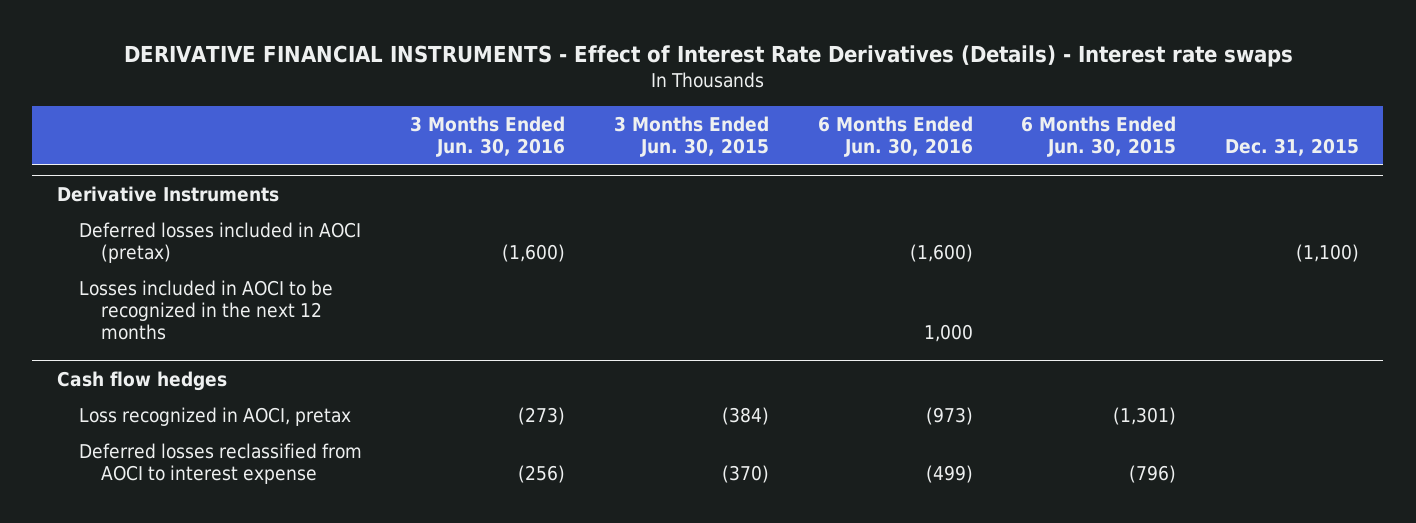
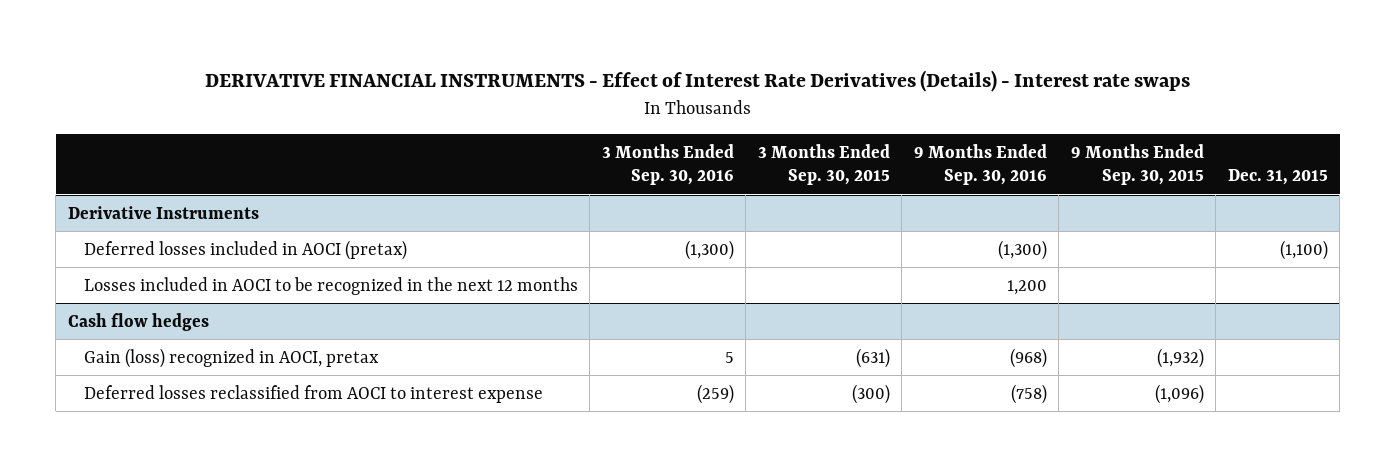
- | 3 Months Ended Jun. 30, 2016 | 3 Months Ended Jun. 30, 2015 | 6 Months Ended Jun. 30, 2016 | 6 Months Ended Jun. 30, 2015 | Dec. 31, 2015
+ | 3 Months Ended Sep. 30, 2016 | 3 Months Ended Sep. 30, 2015 | 9 Months Ended Sep. 30, 2016 | 9 Months Ended Sep. 30, 2015 | Dec. 31, 2015
@ Cash flow hedges
- Loss recognized in AOCI, pretax | (273) | (384) | (973) | (1,301) |
+ Gain (loss) recognized in AOCI, pretax | 5 | (631) | (968) | (1,932) |

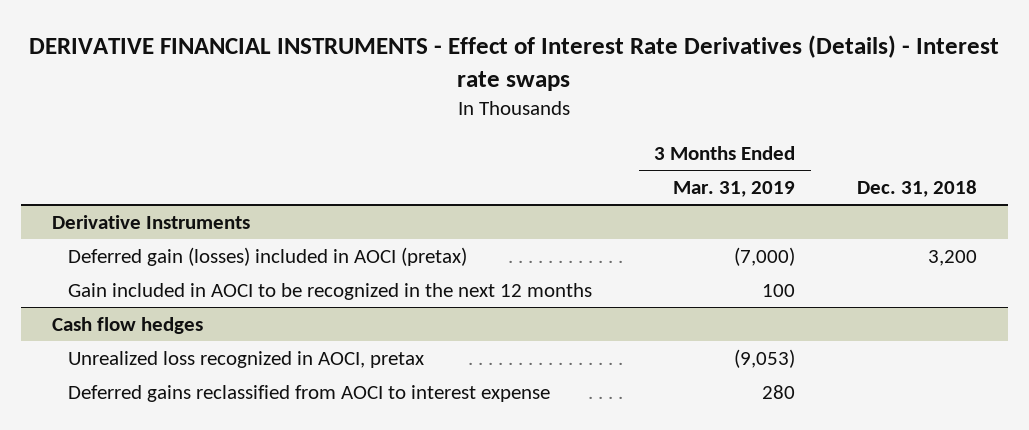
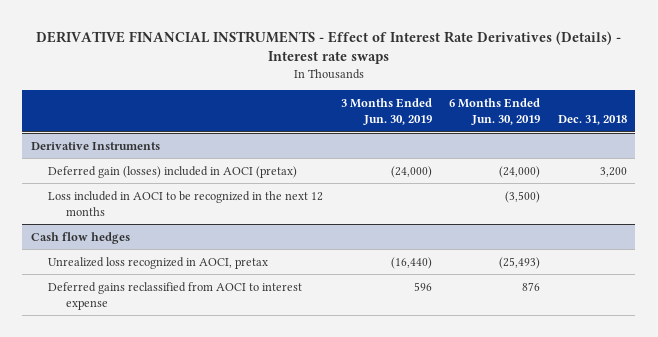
- | 3 Months Ended Mar. 31, 2019 | Dec. 31, 2018
+ | 3 Months Ended Jun. 30, 2019 | 6 Months Ended Jun. 30, 2019 | Dec. 31, 2018
@ Derivative Instruments
- Gain included in AOCI to be recognized in the next 12 months | 100 |
+ Loss included in AOCI to be recognized in the next 12 months | | (3,500) |

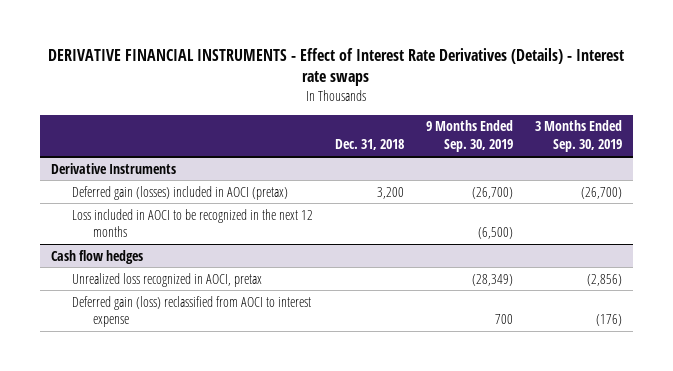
- | 3 Months Ended Jun. 30, 2019 | 6 Months Ended Jun. 30, 2019 | Dec. 31, 2018
+ | Dec. 31, 2018 | 9 Months Ended Sep. 30, 2019 | 3 Months Ended Sep. 30, 2019
@ Cash flow hedges
- Deferred gains reclassified from AOCI to interest expense | 596 | 876 |
+ Deferred gain (loss) reclassified from AOCI to interest expense | | 700 | (176)

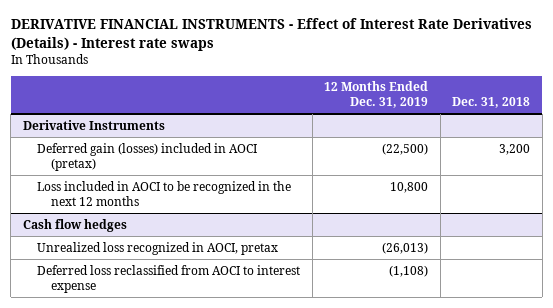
- | Dec. 31, 2018 | 9 Months Ended Sep. 30, 2019 | 3 Months Ended Sep. 30, 2019
+ | 12 Months Ended Dec. 31, 2019 | Dec. 31, 2018
@ Cash flow hedges
- Deferred gain (loss) reclassified from AOCI to interest expense | | 700 | (176)
+ Deferred loss reclassified from AOCI to interest expense | (1,108) |

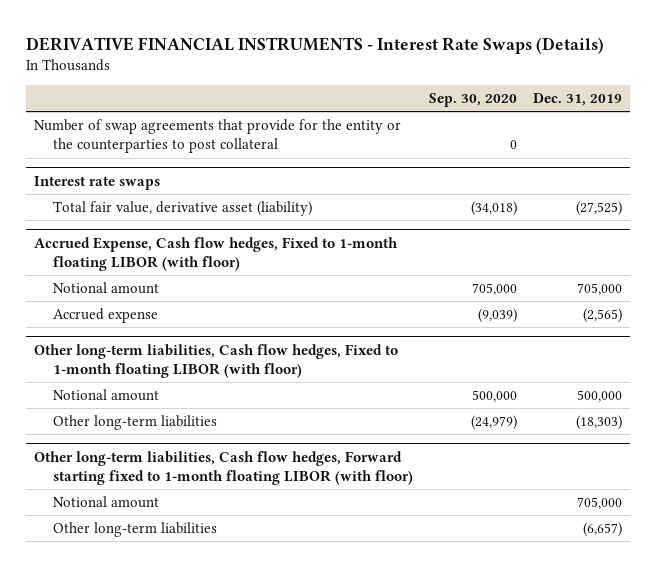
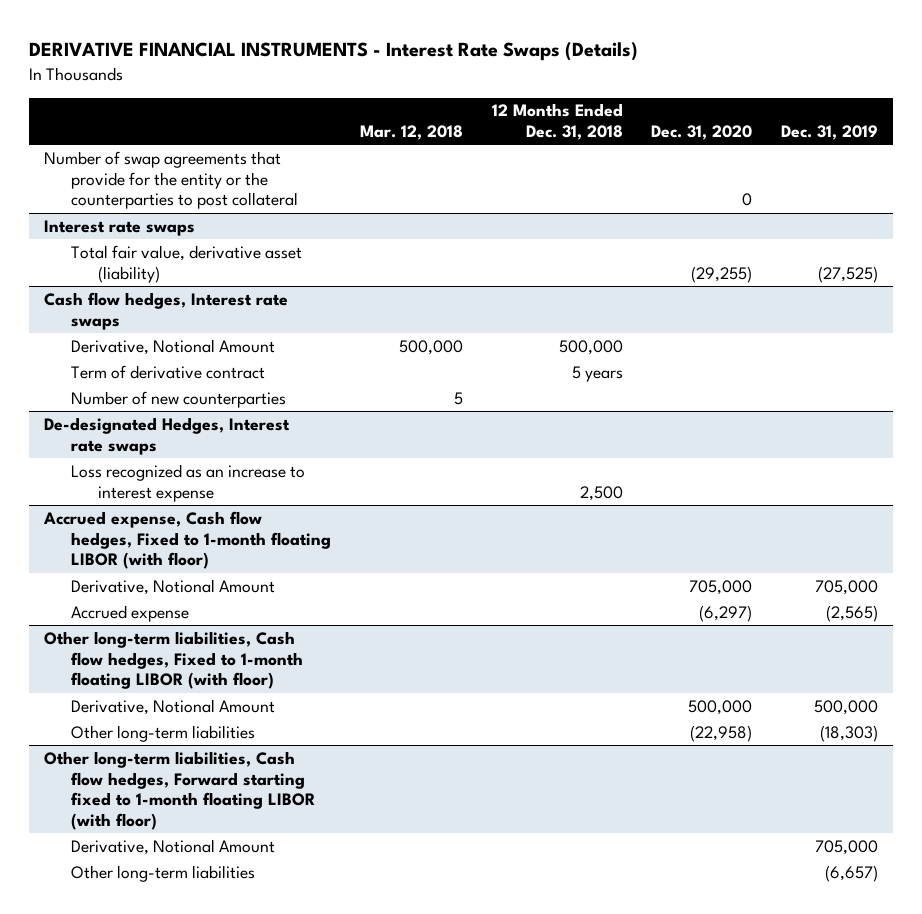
- | Sep. 30, 2020 | Dec. 31, 2019
+ | Mar. 12, 2018 | 12 Months Ended Dec. 31, 2018 | Dec. 31, 2020 | Dec. 31, 2019
- Accrued Expense, Cash flow hedges, Fixed to 1-month floating LIBOR (with floor)
- Notional amount | 705,000 | 705,000
+ Cash flow hedges, Interest rate swaps
+ Derivative, Notional Amount | 500,000 | 500,000 | |
+ Term of derivative contract | | 5 years | |
+ Number of new counterparties | 5 | | |
+ De-designated Hedges, Interest rate swaps
+ Loss recognized as an increase to interest expense | | 2,500 | |
+ Accrued expense, Cash flow hedges, Fixed to 1-month floating LIBOR (with floor)
+ Derivative, Notional Amount | | | 705,000 | 705,000
@ Other long-term liabilities, Cash flow hedges, Fixed to 1-month floating LIBOR (with floor)
- Notional amount | 500,000 | 500,000
+ Derivative, Notional Amount | | | 500,000 | 500,000
@ Other long-term liabilities, Cash flow hedges, Forward starting fixed to 1-month floating LIBOR (with floor)
- Notional amount | | 705,000
+ Derivative, Notional Amount | | | | 705,000

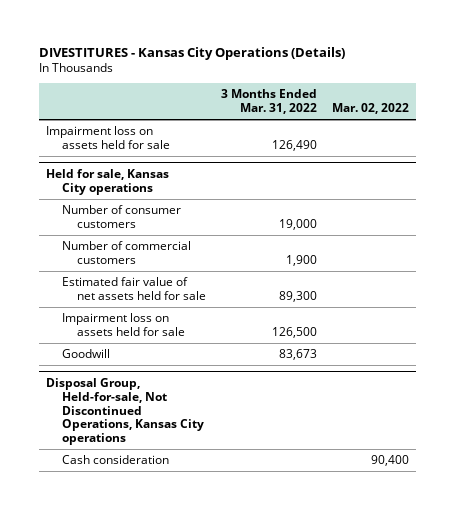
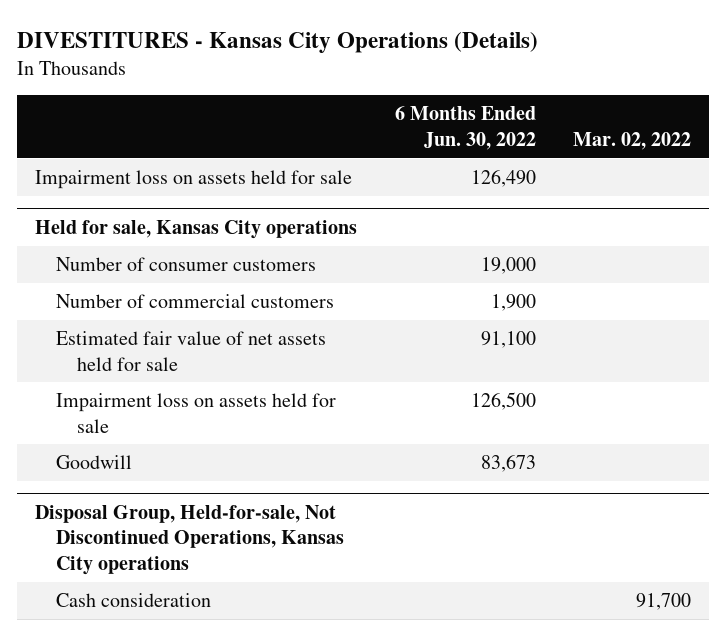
- | 3 Months Ended Mar. 31, 2022 | Mar. 02, 2022
+ | 6 Months Ended Jun. 30, 2022 | Mar. 02, 2022
@ Disposal Group, Held-for-sale, Not Discontinued Operations, Kansas City operations
- Cash consideration | | 90,400
+ Cash consideration | | 91,700

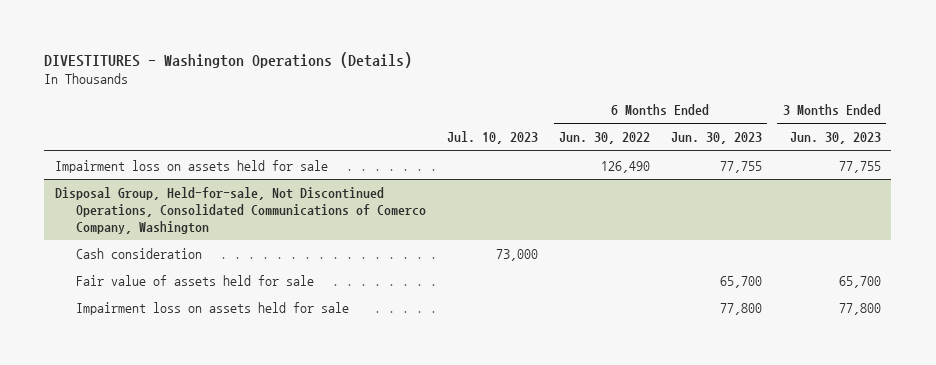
- DIVESTITURES - Kansas City Operations (Details)
+ DIVESTITURES - Washington Operations (Details)
- | 6 Months Ended Jun. 30, 2022 | Mar. 02, 2022
+ | Jul. 10, 2023 | 6 Months Ended Jun. 30, 2022 | 6 Months Ended Jun. 30, 2023 | 3 Months Ended Jun. 30, 2023
- Held for sale, Kansas City operations
- Number of consumer customers | 19,000 |
- Number of commercial customers | 1,900 |
- Estimated fair value of net assets held for sale | 91,100 |
- Impairment loss on assets held for sale | 126,500 |
- Goodwill | 83,673 |
- Disposal Group, Held-for-sale, Not Discontinued Operations, Kansas City operations
+ Disposal Group, Held-for-sale, Not Discontinued Operations, Consolidated Communications of Comerco Company, Washington
+ Fair value of assets held for sale | | | 65,700 | 65,700
+ Impairment loss on assets held for sale | | | 77,800 | 77,800

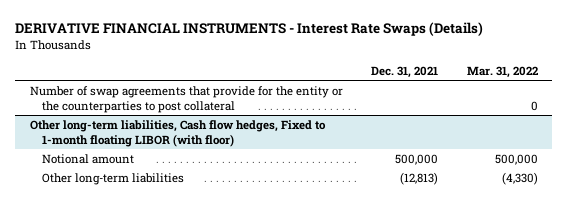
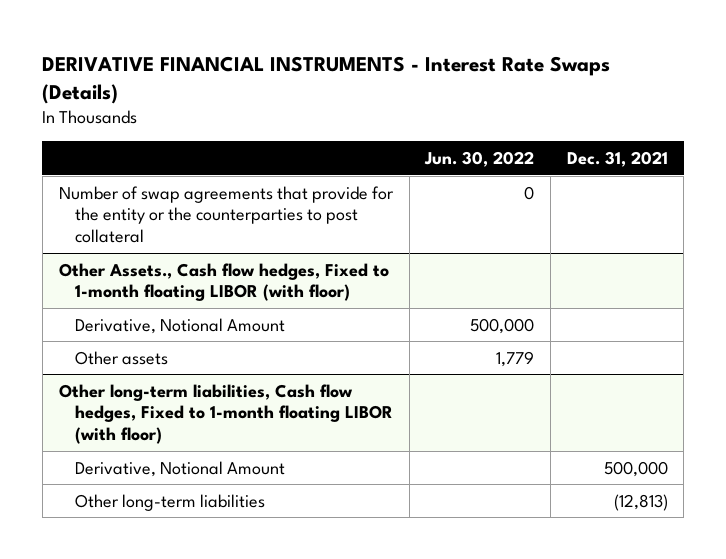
- | Dec. 31, 2021 | Mar. 31, 2022
+ | Jun. 30, 2022 | Dec. 31, 2021
+ Other Assets., Cash flow hedges, Fixed to 1-month floating LIBOR (with floor)
+ Derivative, Notional Amount | 500,000 |
+ Other assets | 1,779 |
@ Other long-term liabilities, Cash flow hedges, Fixed to 1-month floating LIBOR (with floor)
- Notional amount | 500,000 | 500,000
+ Derivative, Notional Amount | | 500,000

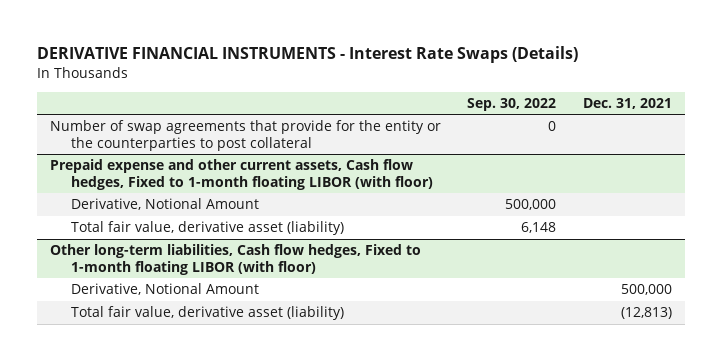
- | Jun. 30, 2022 | Dec. 31, 2021
+ | Sep. 30, 2022 | Dec. 31, 2021
- Other Assets., Cash flow hedges, Fixed to 1-month floating LIBOR (with floor)
+ Prepaid expense and other current assets, Cash flow hedges, Fixed to 1-month floating LIBOR (with floor)
- Other assets | 1,779 |
+ Total fair value, derivative asset (liability) | 6,148 |
@ Other long-term liabilities, Cash flow hedges, Fixed to 1-month floating LIBOR (with floor)
- Other long-term liabilities | | (12,813)
+ Total fair value, derivative asset (liability) | | (12,813)

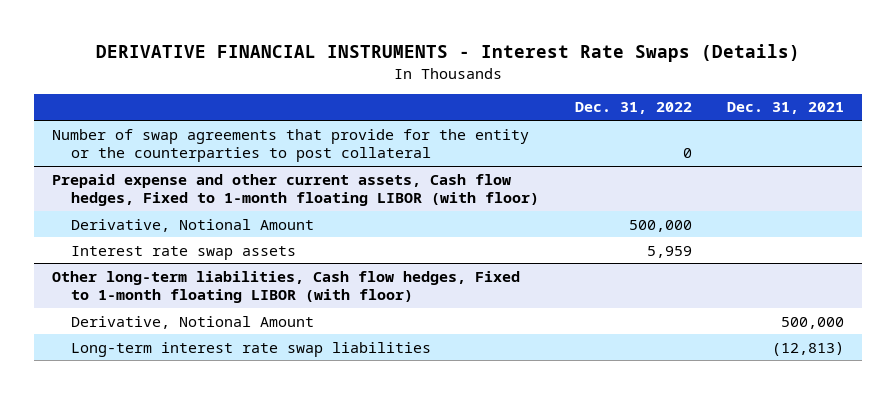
- | Sep. 30, 2022 | Dec. 31, 2021
+ | Dec. 31, 2022 | Dec. 31, 2021
@ Prepaid expense and other current assets, Cash flow hedges, Fixed to 1-month floating LIBOR (with floor)
- Total fair value, derivative asset (liability) | 6,148 |
+ Interest rate swap assets | 5,959 |
@ Other long-term liabilities, Cash flow hedges, Fixed to 1-month floating LIBOR (with floor)
- Total fair value, derivative asset (liability) | | (12,813)
+ Long-term interest rate swap liabilities | | (12,813)

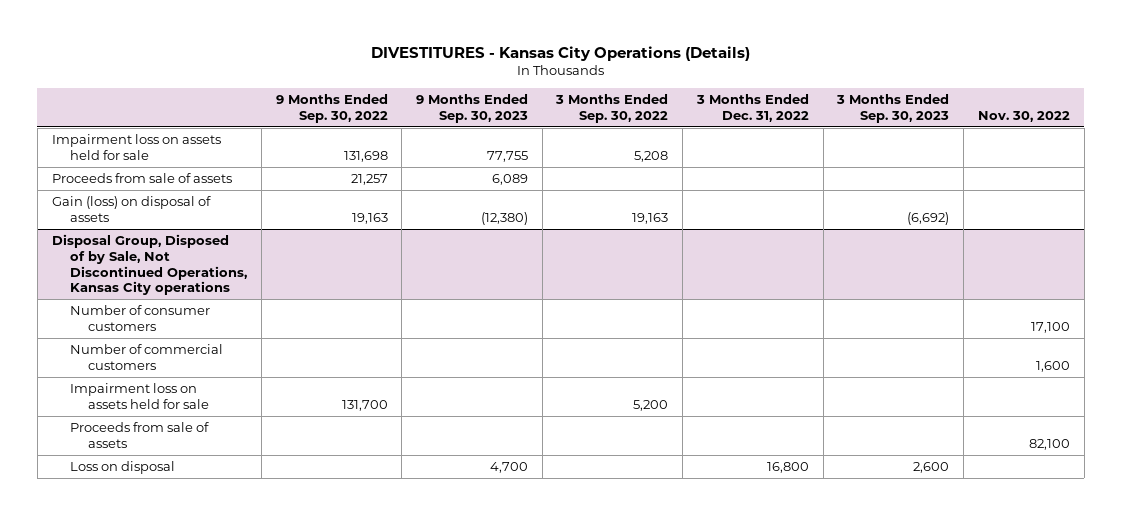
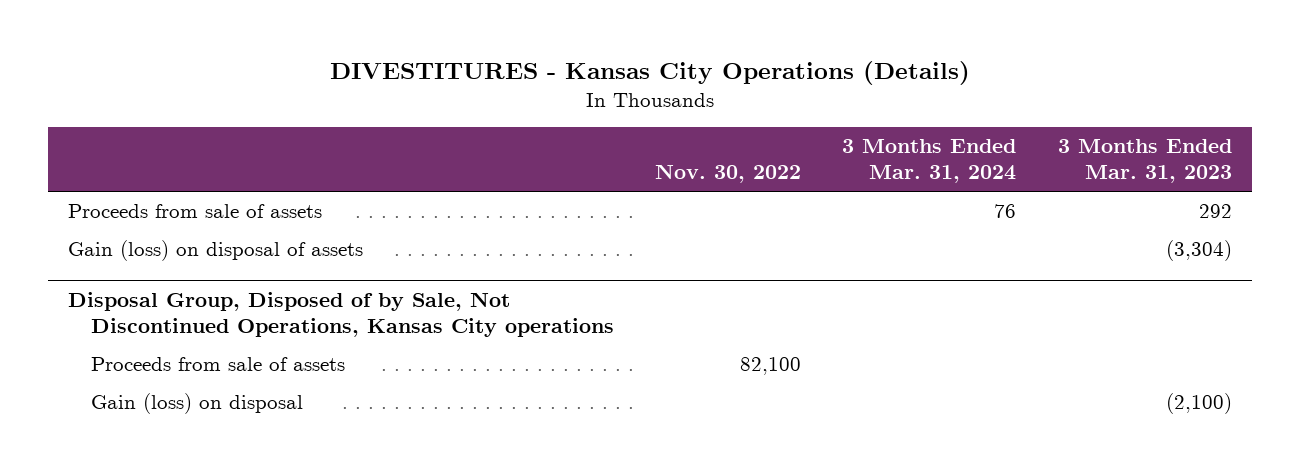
- | 9 Months Ended Sep. 30, 2022 | 9 Months Ended Sep. 30, 2023 | 3 Months Ended Sep. 30, 2022 | 3 Months Ended Dec. 31, 2022 | 3 Months Ended Sep. 30, 2023 | Nov. 30, 2022
+ | Nov. 30, 2022 | 3 Months Ended Mar. 31, 2024 | 3 Months Ended Mar. 31, 2023
- Impairment loss on assets held for sale | 131,698 | 77,755 | 5,208 | | |
@ Disposal Group, Disposed of by Sale, Not Discontinued Operations, Kansas City operations
- Number of consumer customers | | | | | | 17,100
- Number of commercial customers | | | | | | 1,600
- Impairment loss on assets held for sale | 131,700 | | 5,200 | | |
- Loss on disposal | | 4,700 | | 16,800 | 2,600 |
+ Gain (loss) on disposal | | | (2,100)

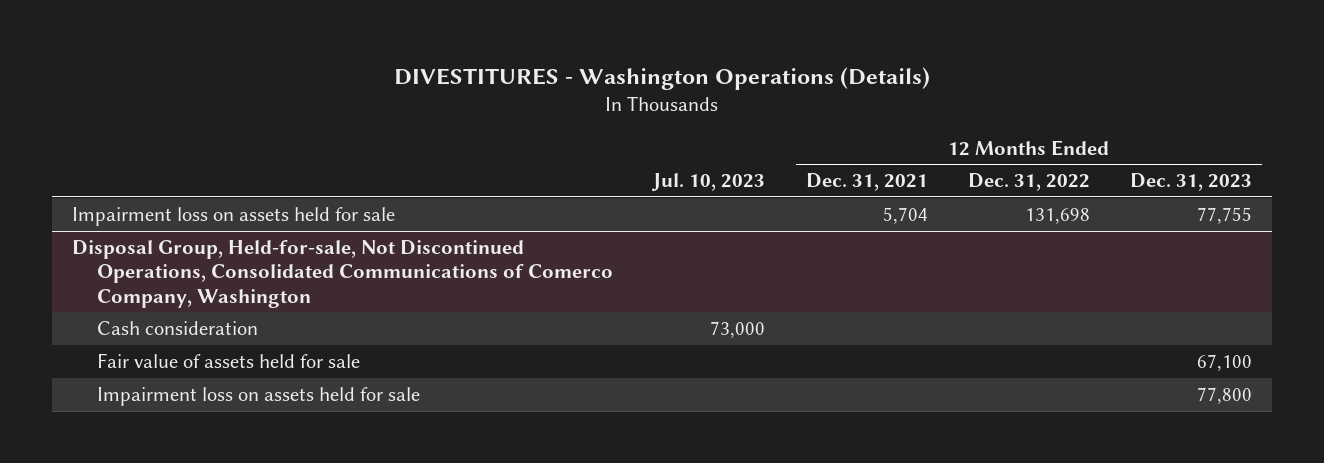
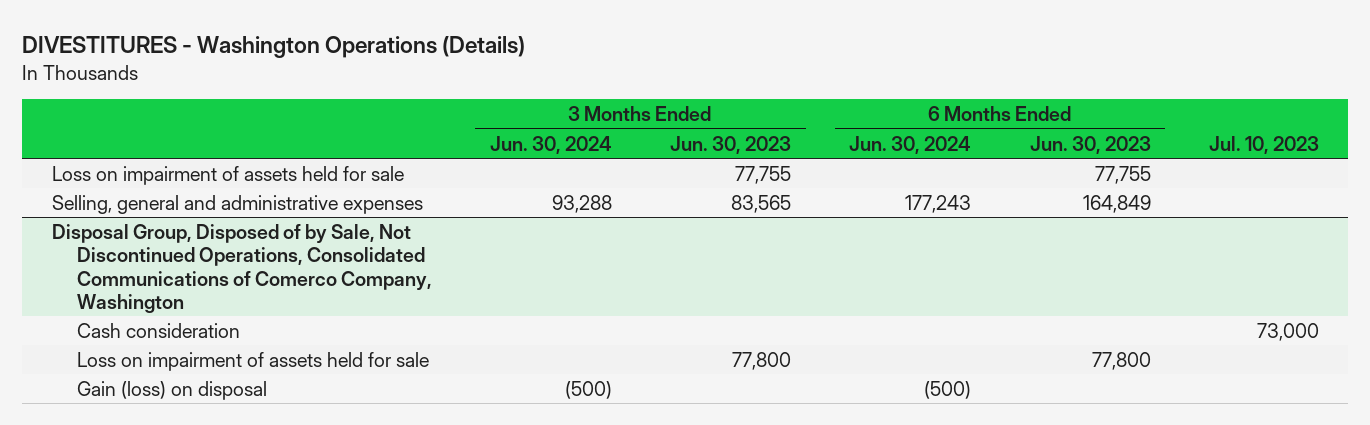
- | Jul. 10, 2023 | 12 Months Ended Dec. 31, 2021 | 12 Months Ended Dec. 31, 2022 | 12 Months Ended Dec. 31, 2023
+ | 3 Months Ended Jun. 30, 2024 | 3 Months Ended Jun. 30, 2023 | 6 Months Ended Jun. 30, 2024 | 6 Months Ended Jun. 30, 2023 | Jul. 10, 2023
- Impairment loss on assets held for sale | | 5,704 | 131,698 | 77,755
- Disposal Group, Held-for-sale, Not Discontinued Operations, Consolidated Communications of Comerco Company, Washington
+ Loss on impairment of assets held for sale | | 77,755 | | 77,755 |
+ Selling, general and administrative expenses | 93,288 | 83,565 | 177,243 | 164,849 |
+ Disposal Group, Disposed of by Sale, Not Discontinued Operations, Consolidated Communications of Comerco Company, Washington
- Fair value of assets held for sale | | | | 67,100
- Impairment loss on assets held for sale | | | | 77,800
+ Loss on impairment of assets held for sale | | 77,800 | | 77,800 |
+ Gain (loss) on disposal | (500) | | (500) | |

